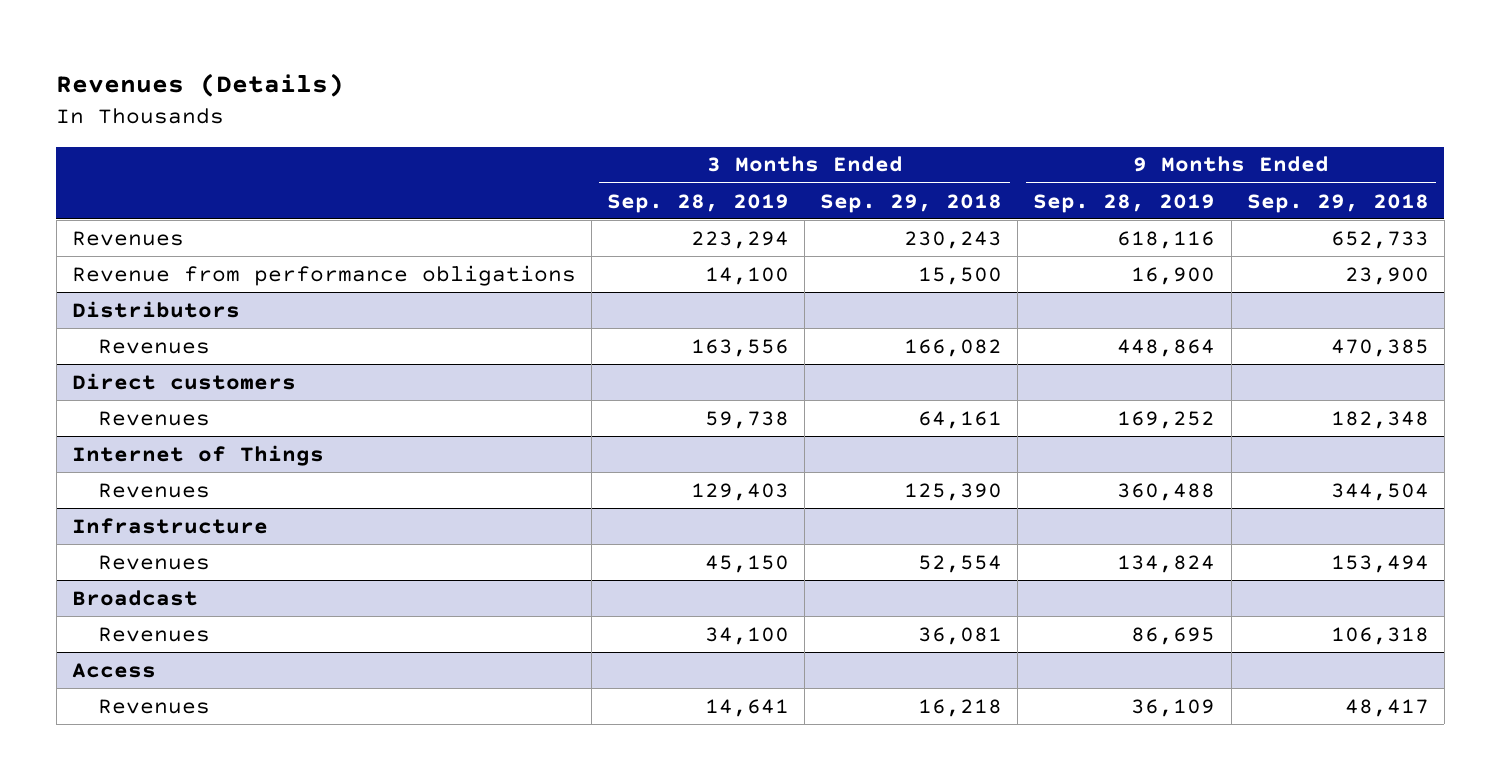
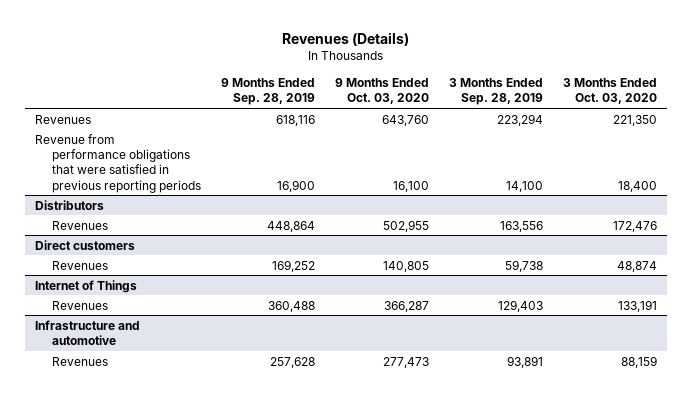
- | 3 Months Ended Sep. 28, 2019 | 3 Months Ended Sep. 29, 2018 | 9 Months Ended Sep. 28, 2019 | 9 Months Ended Sep. 29, 2018
+ | 9 Months Ended Sep. 28, 2019 | 9 Months Ended Oct. 03, 2020 | 3 Months Ended Sep. 28, 2019 | 3 Months Ended Oct. 03, 2020
- Revenue from performance obligations | 14,100 | 15,500 | 16,900 | 23,900
+ Revenue from performance obligations that were satisfied in previous reporting periods | 16,900 | 16,100 | 14,100 | 18,400
- Infrastructure
- Revenues | 45,150 | 52,554 | 134,824 | 153,494
- Broadcast
- Revenues | 34,100 | 36,081 | 86,695 | 106,318
- Access
- Revenues | 14,641 | 16,218 | 36,109 | 48,417
+ Infrastructure and automotive
+ Revenues | 257,628 | 277,473 | 93,891 | 88,159

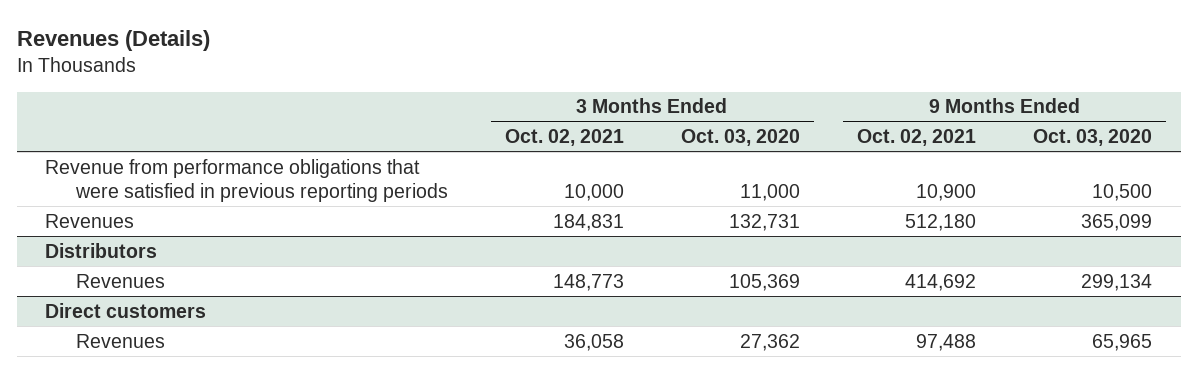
- | 9 Months Ended Sep. 28, 2019 | 9 Months Ended Oct. 03, 2020 | 3 Months Ended Sep. 28, 2019 | 3 Months Ended Oct. 03, 2020
+ | 3 Months Ended Oct. 02, 2021 | 3 Months Ended Oct. 03, 2020 | 9 Months Ended Oct. 02, 2021 | 9 Months Ended Oct. 03, 2020
- Revenues | 618,116 | 643,760 | 223,294 | 221,350
- Revenue from performance obligations that were satisfied in previous reporting periods | 16,900 | 16,100 | 14,100 | 18,400
+ Revenue from performance obligations that were satisfied in previous reporting periods | 10,000 | 11,000 | 10,900 | 10,500
+ Revenues | 184,831 | 132,731 | 512,180 | 365,099
@ Distributors
- Revenues | 448,864 | 502,955 | 163,556 | 172,476
+ Revenues | 148,773 | 105,369 | 414,692 | 299,134
@ Direct customers
- Revenues | 169,252 | 140,805 | 59,738 | 48,874
- Internet of Things
- Revenues | 360,488 | 366,287 | 129,403 | 133,191
- Infrastructure and automotive
- Revenues | 257,628 | 277,473 | 93,891 | 88,159
@ Direct customers
+ Revenues | 36,058 | 27,362 | 97,488 | 65,965

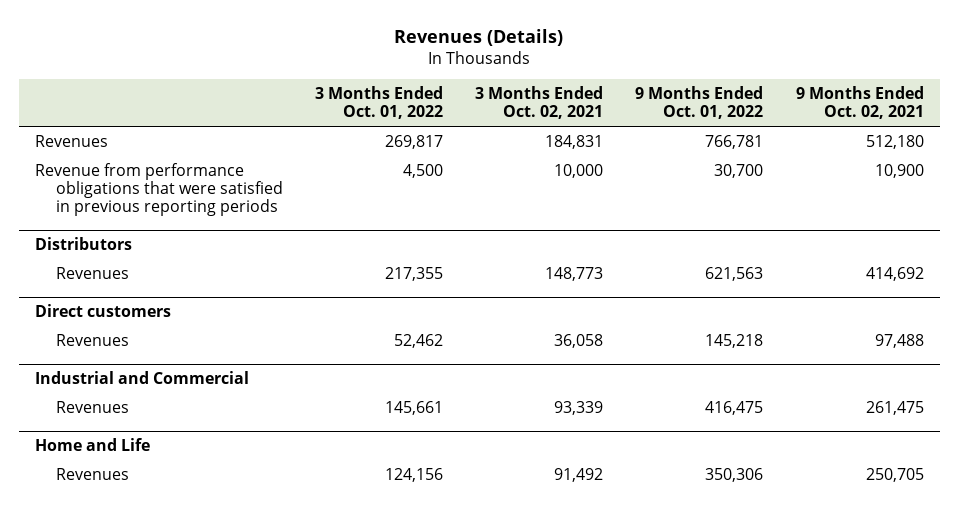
- | 3 Months Ended Oct. 02, 2021 | 3 Months Ended Oct. 03, 2020 | 9 Months Ended Oct. 02, 2021 | 9 Months Ended Oct. 03, 2020
+ | 3 Months Ended Oct. 01, 2022 | 3 Months Ended Oct. 02, 2021 | 9 Months Ended Oct. 01, 2022 | 9 Months Ended Oct. 02, 2021
moved down: Revenue from performance obligations that were satisfied in previous reporting periods | 4,500 | 10,000 | 30,700 | 10,900
+ Industrial and Commercial
+ Revenues | 145,661 | 93,339 | 416,475 | 261,475
+ Home and Life
+ Revenues | 124,156 | 91,492 | 350,306 | 250,705

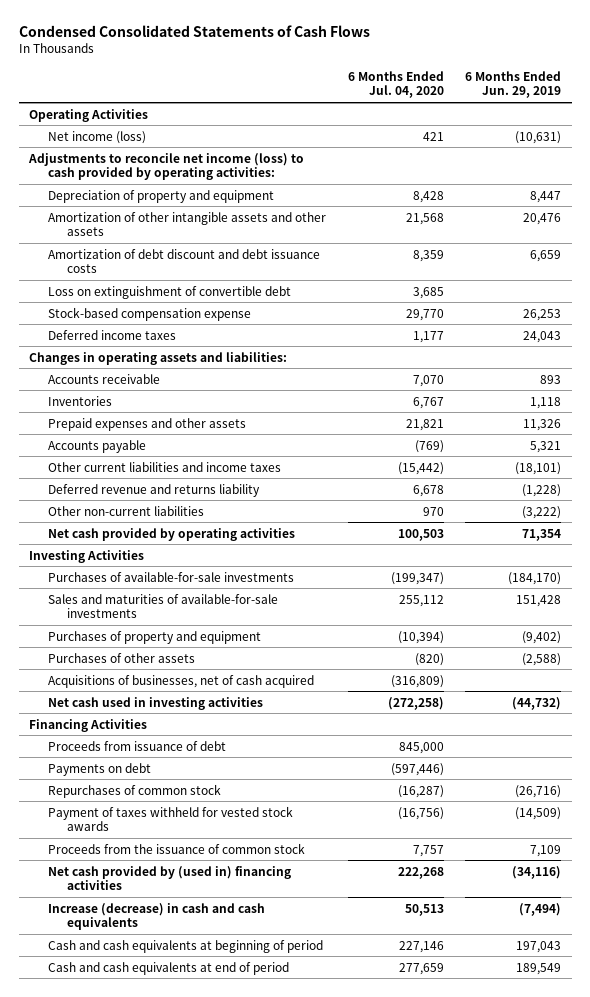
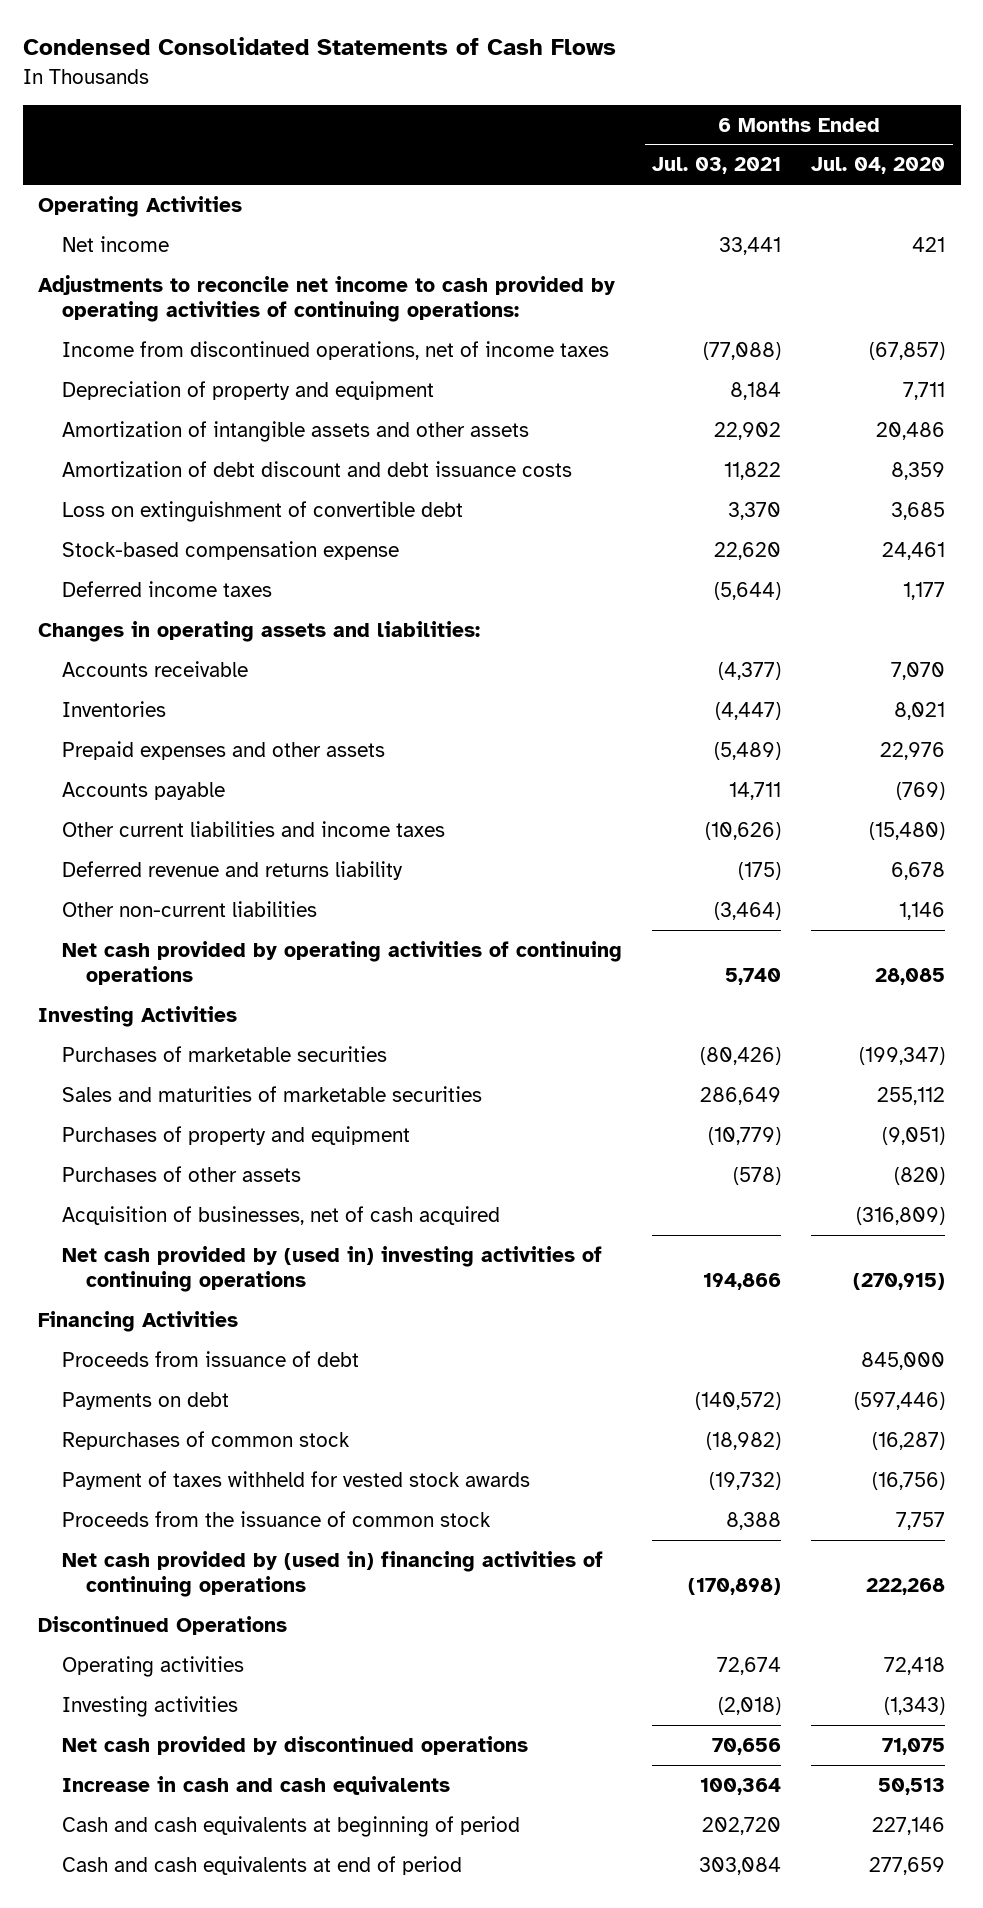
- | 6 Months Ended Jul. 04, 2020 | 6 Months Ended Jun. 29, 2019
+ | 6 Months Ended Jul. 03, 2021 | 6 Months Ended Jul. 04, 2020
- Net income (loss) | 421 | (10,631)
- Adjustments to reconcile net income (loss) to cash provided by operating activities:
- Depreciation of property and equipment | 8,428 | 8,447
- Amortization of other intangible assets and other assets | 21,568 | 20,476
+ Net income | 33,441 | 421
+ Adjustments to reconcile net income to cash provided by operating activities of continuing operations:
+ Income from discontinued operations, net of income taxes | (77,088) | (67,857)
+ Depreciation of property and equipment | 8,184 | 7,711
+ Amortization of intangible assets and other assets | 22,902 | 20,486
- Stock-based compensation expense | 29,770 | 26,253
+ Stock-based compensation expense | 22,620 | 24,461
- Inventories | 6,767 | 1,118
- Prepaid expenses and other assets | 21,821 | 11,326
+ Inventories | (4,447) | 8,021
+ Prepaid expenses and other assets | (5,489) | 22,976
- Other current liabilities and income taxes | (15,442) | (18,101)
+ Other current liabilities and income taxes | (10,626) | (15,480)
- Other non-current liabilities | 970 | (3,222)
- Net cash provided by operating activities | 100,503 | 71,354
+ Other non-current liabilities | (3,464) | 1,146
+ Net cash provided by operating activities of continuing operations | 5,740 | 28,085
- Purchases of available-for-sale investments | (199,347) | (184,170)
- Sales and maturities of available-for-sale investments | 255,112 | 151,428
- Purchases of property and equipment | (10,394) | (9,402)
+ Purchases of marketable securities | (80,426) | (199,347)
+ Sales and maturities of marketable securities | 286,649 | 255,112
+ Purchases of property and equipment | (10,779) | (9,051)
- Acquisitions of businesses, net of cash acquired | (316,809) |
- Net cash used in investing activities | (272,258) | (44,732)
+ Acquisition of businesses, net of cash acquired | | (316,809)
+ Net cash provided by (used in) investing activities of continuing operations | 194,866 | (270,915)
- Net cash provided by (used in) financing activities | 222,268 | (34,116)
- Increase (decrease) in cash and cash equivalents | 50,513 | (7,494)
+ Net cash provided by (used in) financing activities of continuing operations | (170,898) | 222,268
+ Discontinued Operations
+ Operating activities | 72,674 | 72,418
+ Investing activities | (2,018) | (1,343)
+ Net cash provided by discontinued operations | 70,656 | 71,075
+ Increase in cash and cash equivalents | 100,364 | 50,513

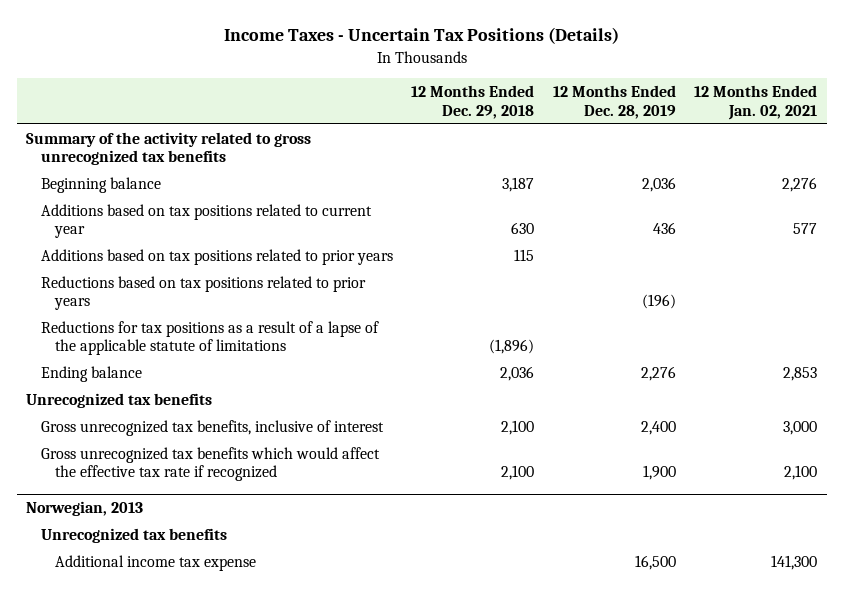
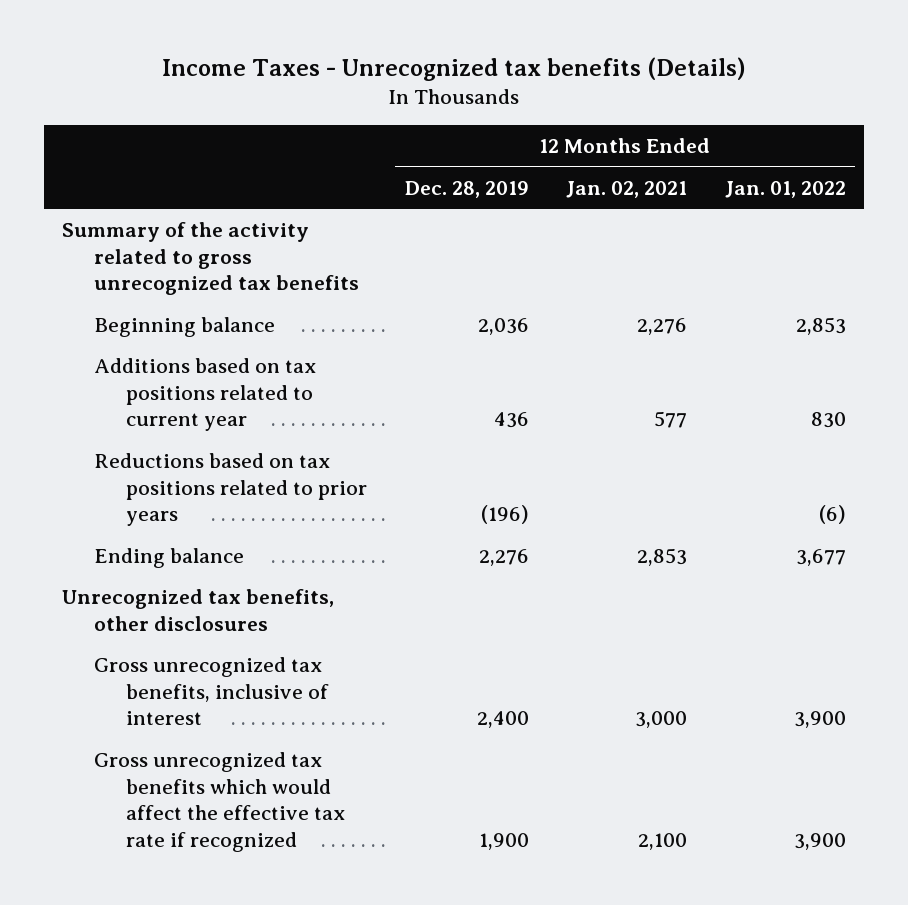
- Income Taxes - Uncertain Tax Positions (Details)
+ Income Taxes - Unrecognized tax benefits (Details)
- | 12 Months Ended Dec. 29, 2018 | 12 Months Ended Dec. 28, 2019 | 12 Months Ended Jan. 02, 2021
+ | 12 Months Ended Dec. 28, 2019 | 12 Months Ended Jan. 02, 2021 | 12 Months Ended Jan. 01, 2022
- Additions based on tax positions related to prior years | 115 | |
- Reductions for tax positions as a result of a lapse of the applicable statute of limitations | (1,896) | |
- Unrecognized tax benefits
+ Unrecognized tax benefits, other disclosures
- Norwegian, 2013
- Unrecognized tax benefits
- Additional income tax expense | | 16,500 | 141,300

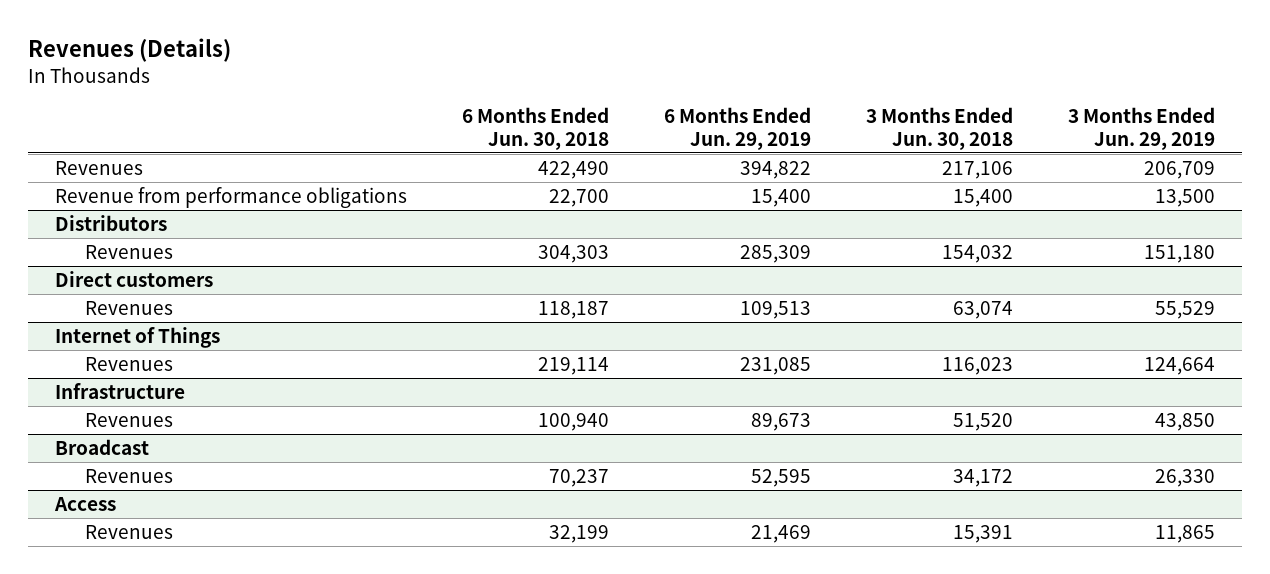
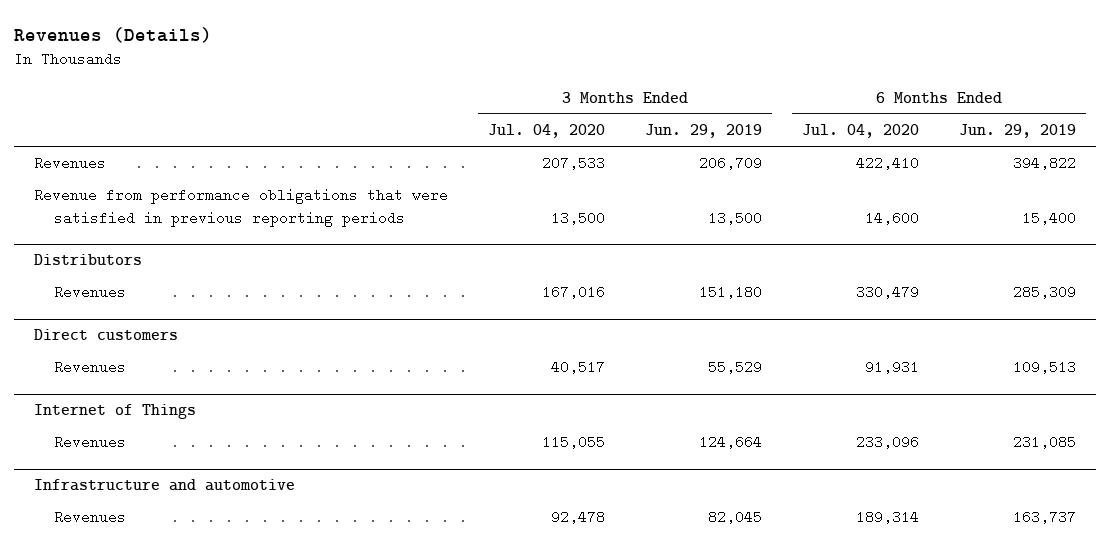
- | 6 Months Ended Jun. 30, 2018 | 6 Months Ended Jun. 29, 2019 | 3 Months Ended Jun. 30, 2018 | 3 Months Ended Jun. 29, 2019
+ | 3 Months Ended Jul. 04, 2020 | 3 Months Ended Jun. 29, 2019 | 6 Months Ended Jul. 04, 2020 | 6 Months Ended Jun. 29, 2019
- Revenue from performance obligations | 22,700 | 15,400 | 15,400 | 13,500
+ Revenue from performance obligations that were satisfied in previous reporting periods | 13,500 | 13,500 | 14,600 | 15,400
- Infrastructure
- Revenues | 100,940 | 89,673 | 51,520 | 43,850
- Broadcast
- Revenues | 70,237 | 52,595 | 34,172 | 26,330
- Access
- Revenues | 32,199 | 21,469 | 15,391 | 11,865
+ Infrastructure and automotive
+ Revenues | 92,478 | 82,045 | 189,314 | 163,737

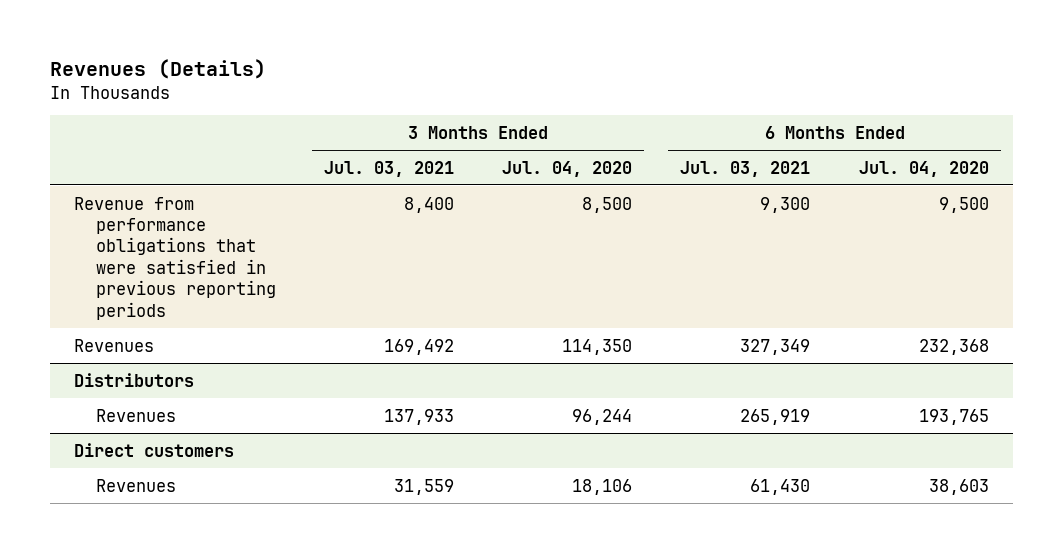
- | 3 Months Ended Jul. 04, 2020 | 3 Months Ended Jun. 29, 2019 | 6 Months Ended Jul. 04, 2020 | 6 Months Ended Jun. 29, 2019
+ | 3 Months Ended Jul. 03, 2021 | 3 Months Ended Jul. 04, 2020 | 6 Months Ended Jul. 03, 2021 | 6 Months Ended Jul. 04, 2020
- Revenues | 207,533 | 206,709 | 422,410 | 394,822
- Revenue from performance obligations that were satisfied in previous reporting periods | 13,500 | 13,500 | 14,600 | 15,400
+ Revenue from performance obligations that were satisfied in previous reporting periods | 8,400 | 8,500 | 9,300 | 9,500
+ Revenues | 169,492 | 114,350 | 327,349 | 232,368
@ Distributors
- Revenues | 167,016 | 151,180 | 330,479 | 285,309
+ Revenues | 137,933 | 96,244 | 265,919 | 193,765
@ Direct customers
- Revenues | 40,517 | 55,529 | 91,931 | 109,513
- Internet of Things
- Revenues | 115,055 | 124,664 | 233,096 | 231,085
- Infrastructure and automotive
- Revenues | 92,478 | 82,045 | 189,314 | 163,737
@ Direct customers
+ Revenues | 31,559 | 18,106 | 61,430 | 38,603

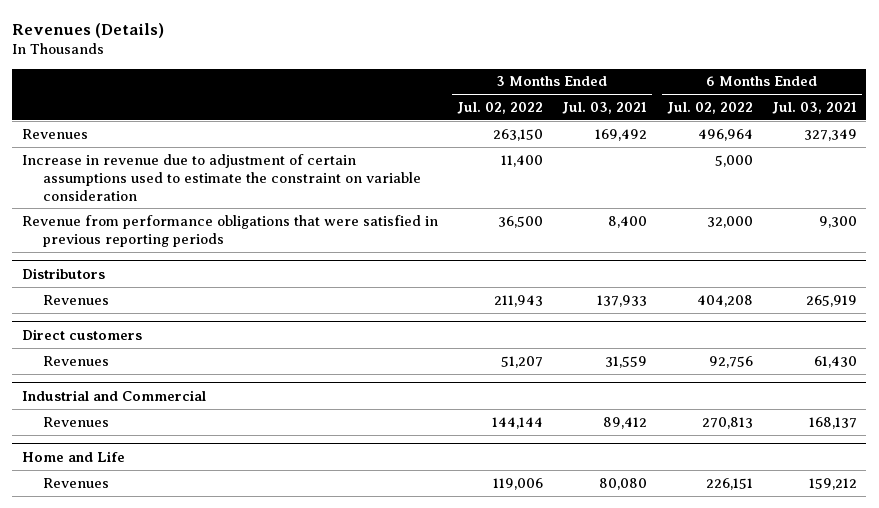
- | 3 Months Ended Jul. 03, 2021 | 3 Months Ended Jul. 04, 2020 | 6 Months Ended Jul. 03, 2021 | 6 Months Ended Jul. 04, 2020
+ | 3 Months Ended Jul. 02, 2022 | 3 Months Ended Jul. 03, 2021 | 6 Months Ended Jul. 02, 2022 | 6 Months Ended Jul. 03, 2021
+ Increase in revenue due to adjustment of certain assumptions used to estimate the constraint on variable consideration | 11,400 | | 5,000 |
moved down: Revenue from performance obligations that were satisfied in previous reporting periods | 36,500 | 8,400 | 32,000 | 9,300
+ Industrial and Commercial
+ Revenues | 144,144 | 89,412 | 270,813 | 168,137
+ Home and Life
+ Revenues | 119,006 | 80,080 | 226,151 | 159,212

